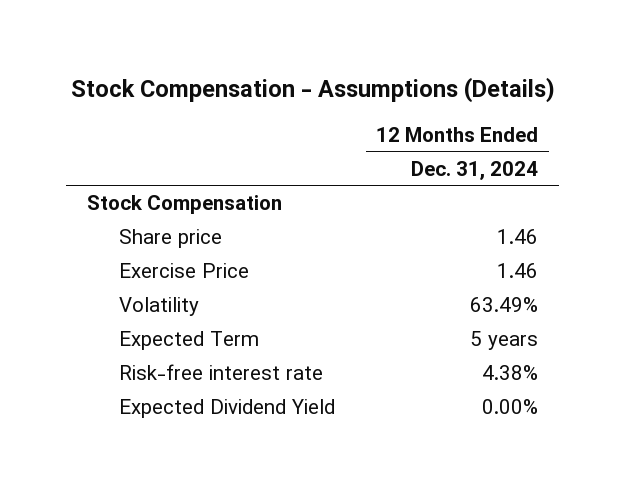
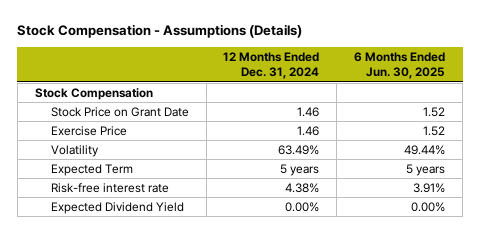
- | 12 Months Ended Dec. 31, 2024
+ | 12 Months Ended Dec. 31, 2024 | 6 Months Ended Jun. 30, 2025
- Share price | 1.46
+ Stock Price on Grant Date | 1.46 | 1.52

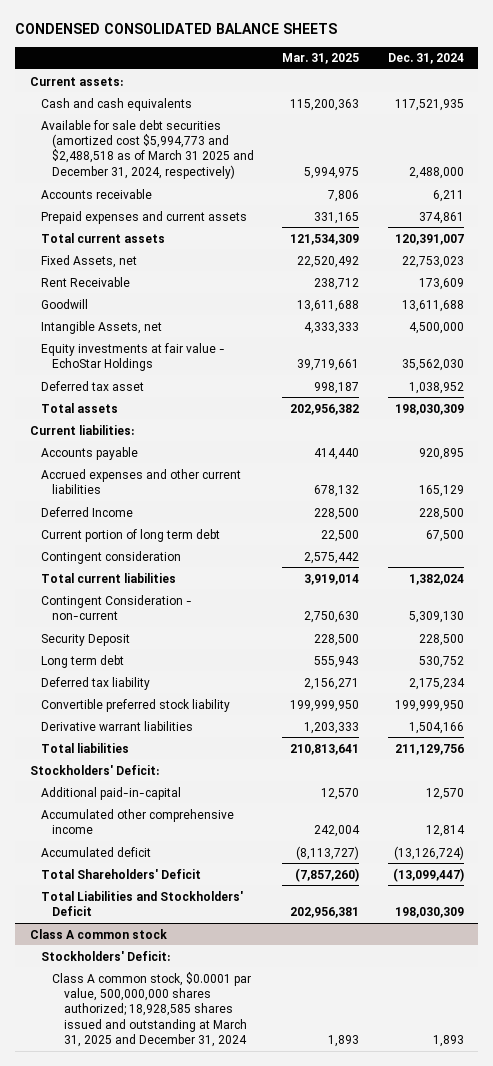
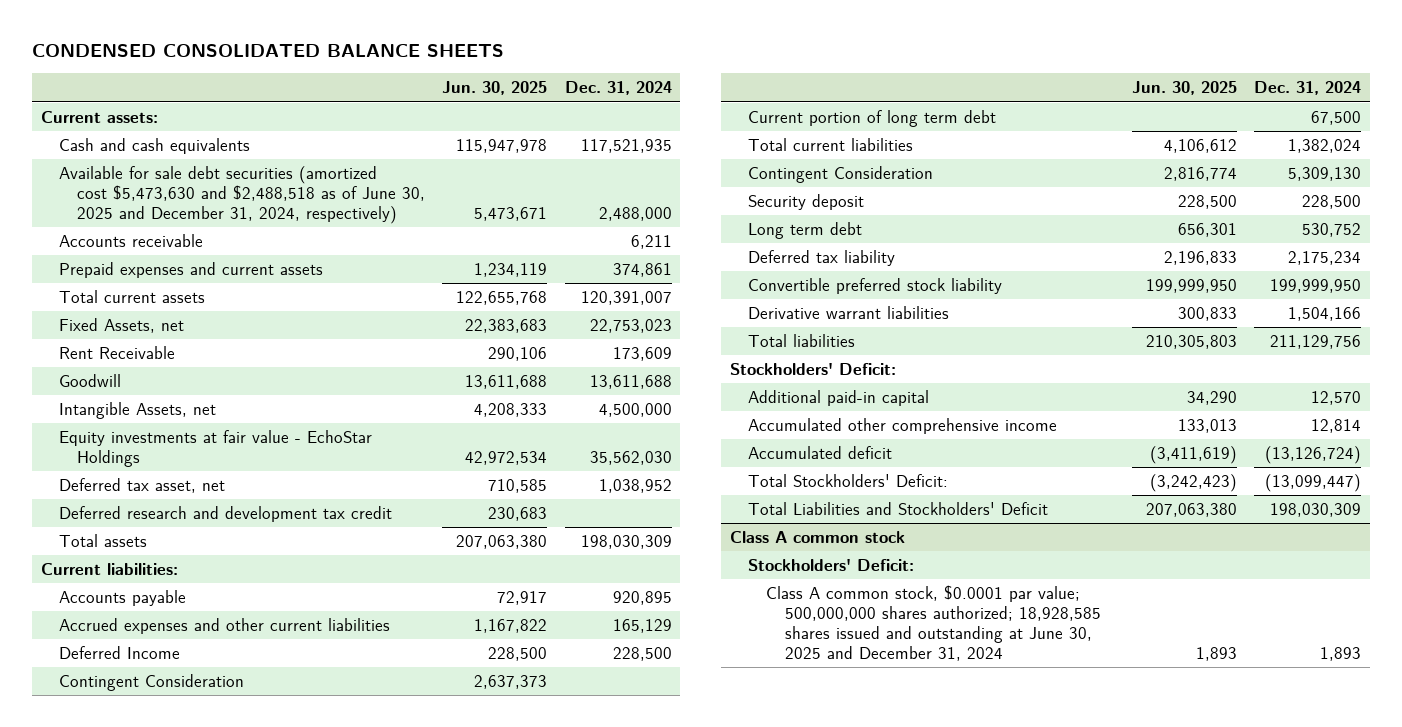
- | Mar. 31, 2025 | Dec. 31, 2024
+ | Jun. 30, 2025 | Dec. 31, 2024
- Available for sale debt securities (amortized cost $5,994,773 and $2,488,518 as of March 31 2025 and December 31, 2024, respectively) | 5,994,975 | 2,488,000
+ Available for sale debt securities (amortized cost $5,473,630 and $2,488,518 as of June 30, 2025 and December 31, 2024, respectively) | 5,473,671 | 2,488,000
- Deferred tax asset | 998,187 | 1,038,952
+ Deferred tax asset, net | 710,585 | 1,038,952
+ Deferred research and development tax credit | 230,683 |
+ Contingent Consideration | 2,637,373 |
- Contingent consideration | 2,575,442 |
- Contingent Consideration - non-current | 2,750,630 | 5,309,130
- Security Deposit | 228,500 | 228,500
+ Contingent Consideration | 2,816,774 | 5,309,130
+ Security deposit | 228,500 | 228,500
- Additional paid-in-capital | 12,570 | 12,570
+ Additional paid-in capital | 34,290 | 12,570
- Total Shareholders' Deficit | (7,857,260) | (13,099,447)
+ Total Stockholders' Deficit: | (3,242,423) | (13,099,447)
@ Class A common stock
- Class A common stock, $0.0001 par value, 500,000,000 shares authorized; 18,928,585 shares issued and outstanding at March 31, 2025 and December 31, 2024 | 1,893 | 1,893
+ Class A common stock, $0.0001 par value; 500,000,000 shares authorized; 18,928,585 shares issued and outstanding at June 30, 2025 and December 31, 2024 | 1,893 | 1,893

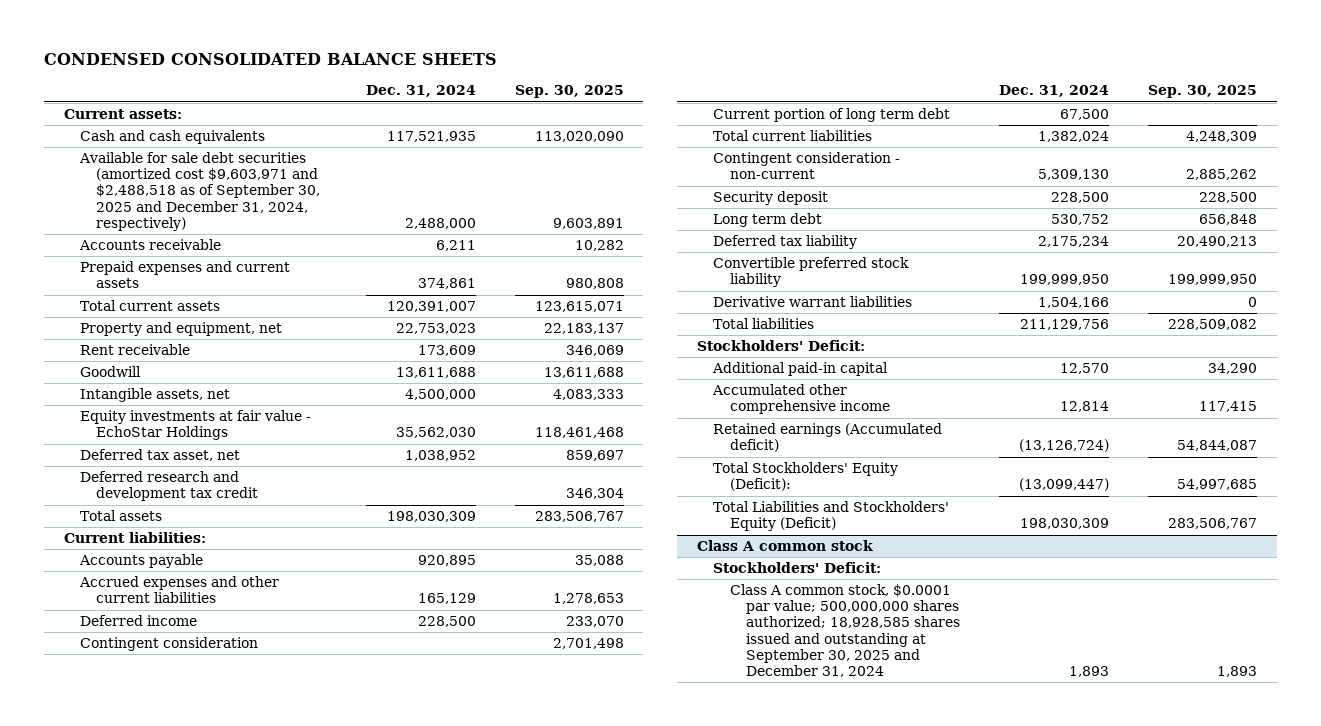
- | Jun. 30, 2025 | Dec. 31, 2024
+ | Dec. 31, 2024 | Sep. 30, 2025
- Available for sale debt securities (amortized cost $5,473,630 and $2,488,518 as of June 30, 2025 and December 31, 2024, respectively) | 5,473,671 | 2,488,000
+ Available for sale debt securities (amortized cost $9,603,971 and $2,488,518 as of September 30, 2025 and December 31, 2024, respectively) | 2,488,000 | 9,603,891
- Fixed Assets, net | 22,383,683 | 22,753,023
- Rent Receivable | 290,106 | 173,609
+ Property and equipment, net | 22,753,023 | 22,183,137
+ Rent receivable | 173,609 | 346,069
- Intangible Assets, net | 4,208,333 | 4,500,000
+ Intangible assets, net | 4,500,000 | 4,083,333
- Deferred Income | 228,500 | 228,500
- Contingent Consideration | 2,637,373 |
+ Deferred income | 228,500 | 233,070
+ Contingent consideration | | 2,701,498
- Contingent Consideration | 2,816,774 | 5,309,130
+ Contingent consideration - non-current | 5,309,130 | 2,885,262
- Accumulated deficit | (3,411,619) | (13,126,724)
- Total Stockholders' Deficit: | (3,242,423) | (13,099,447)
- Total Liabilities and Stockholders' Deficit | 207,063,380 | 198,030,309
+ Retained earnings (Accumulated deficit) | (13,126,724) | 54,844,087
+ Total Stockholders' Equity (Deficit): | (13,099,447) | 54,997,685
+ Total Liabilities and Stockholders' Equity (Deficit) | 198,030,309 | 283,506,767
@ Class A common stock
- Class A common stock, $0.0001 par value; 500,000,000 shares authorized; 18,928,585 shares issued and outstanding at June 30, 2025 and December 31, 2024 | 1,893 | 1,893
+ Class A common stock, $0.0001 par value; 500,000,000 shares authorized; 18,928,585 shares issued and outstanding at September 30, 2025 and December 31, 2024 | 1,893 | 1,893

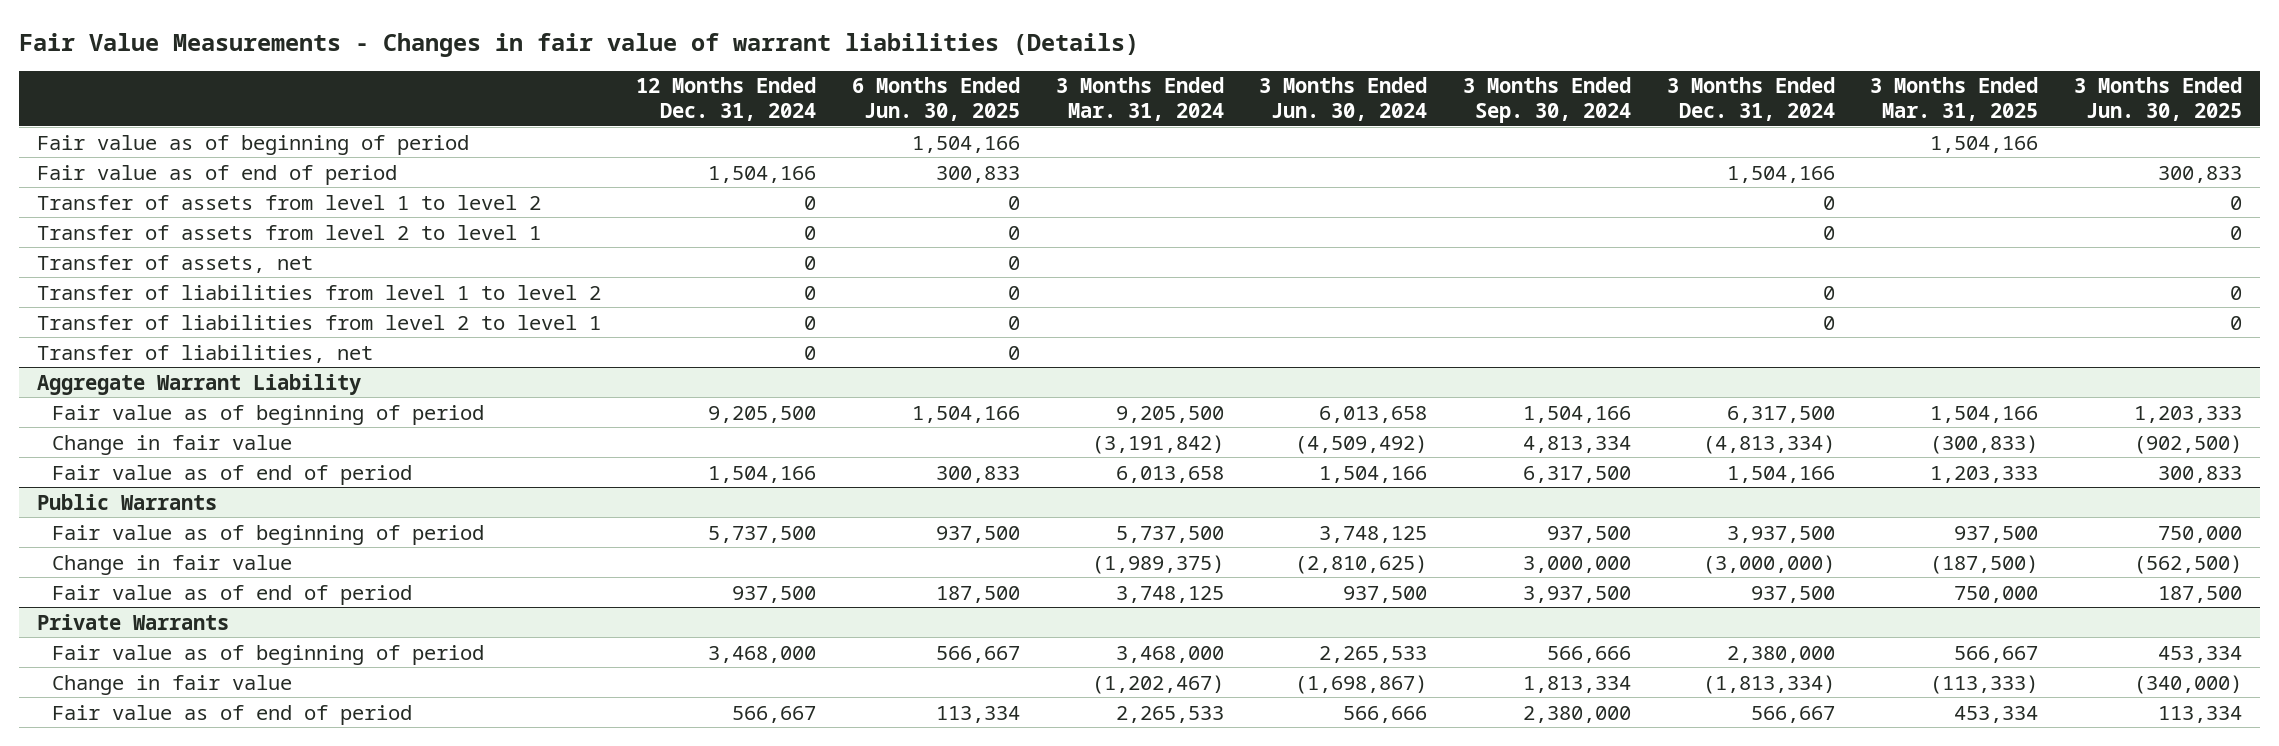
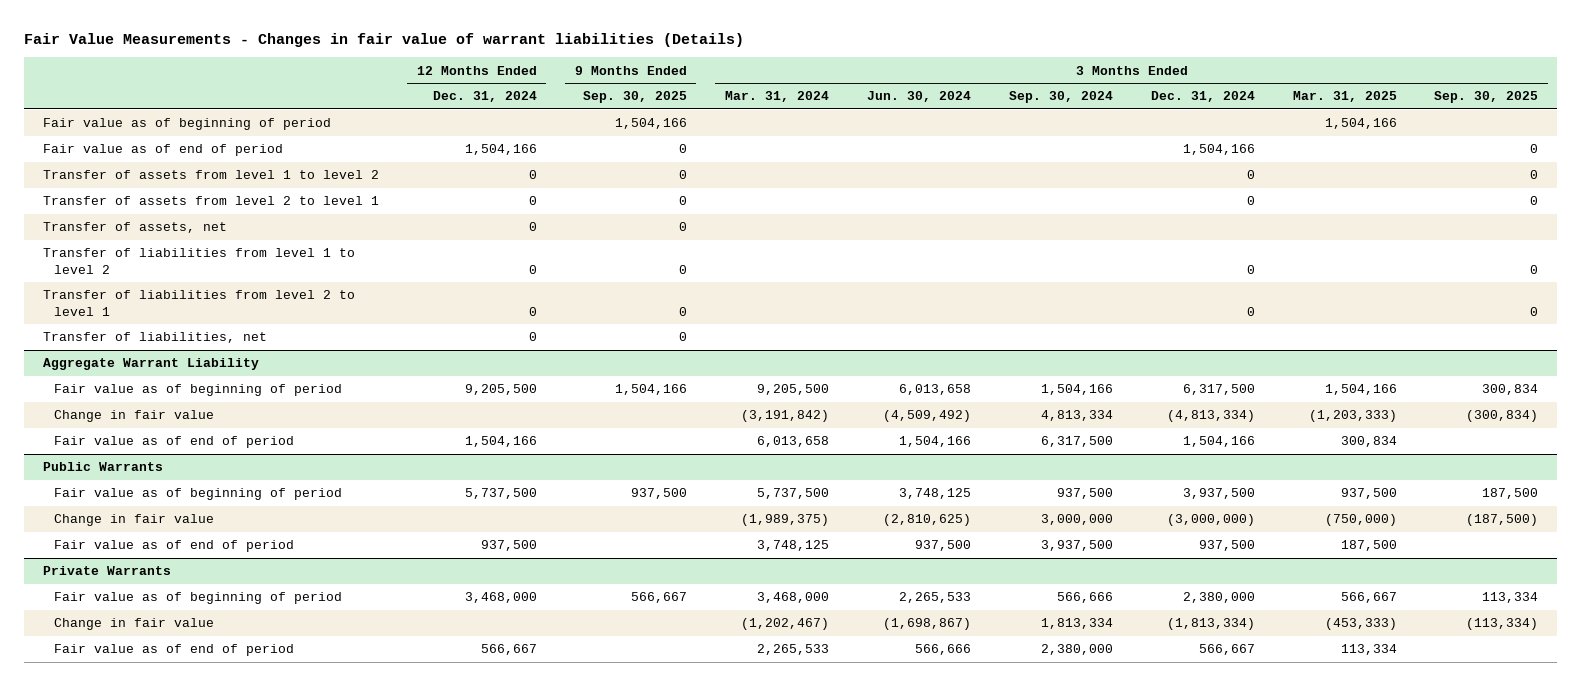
- | 12 Months Ended Dec. 31, 2024 | 6 Months Ended Jun. 30, 2025 | 3 Months Ended Mar. 31, 2024 | 3 Months Ended Jun. 30, 2024 | 3 Months Ended Sep. 30, 2024 | 3 Months Ended Dec. 31, 2024 | 3 Months Ended Mar. 31, 2025 | 3 Months Ended Jun. 30, 2025
+ | 12 Months Ended Dec. 31, 2024 | 9 Months Ended Sep. 30, 2025 | 3 Months Ended Mar. 31, 2024 | 3 Months Ended Jun. 30, 2024 | 3 Months Ended Sep. 30, 2024 | 3 Months Ended Dec. 31, 2024 | 3 Months Ended Mar. 31, 2025 | 3 Months Ended Sep. 30, 2025
@ Aggregate Warrant Liability
- Change in fair value | | | (3,191,842) | (4,509,492) | 4,813,334 | (4,813,334) | (300,833) | (902,500)
- Fair value as of end of period | 1,504,166 | 300,833 | 6,013,658 | 1,504,166 | 6,317,500 | 1,504,166 | 1,203,333 | 300,833
+ Change in fair value | | | (3,191,842) | (4,509,492) | 4,813,334 | (4,813,334) | (1,203,333) | (300,834)
+ Fair value as of end of period | 1,504,166 | | 6,013,658 | 1,504,166 | 6,317,500 | 1,504,166 | 300,834 |
@ Public Warrants
- Change in fair value | | | (1,989,375) | (2,810,625) | 3,000,000 | (3,000,000) | (187,500) | (562,500)
- Fair value as of end of period | 937,500 | 187,500 | 3,748,125 | 937,500 | 3,937,500 | 937,500 | 750,000 | 187,500
+ Change in fair value | | | (1,989,375) | (2,810,625) | 3,000,000 | (3,000,000) | (750,000) | (187,500)
+ Fair value as of end of period | 937,500 | | 3,748,125 | 937,500 | 3,937,500 | 937,500 | 187,500 |
@ Private Warrants
- Change in fair value | | | (1,202,467) | (1,698,867) | 1,813,334 | (1,813,334) | (113,333) | (340,000)
- Fair value as of end of period | 566,667 | 113,334 | 2,265,533 | 566,666 | 2,380,000 | 566,667 | 453,334 | 113,334
+ Change in fair value | | | (1,202,467) | (1,698,867) | 1,813,334 | (1,813,334) | (453,333) | (113,334)
+ Fair value as of end of period | 566,667 | | 2,265,533 | 566,666 | 2,380,000 | 566,667 | 113,334 |

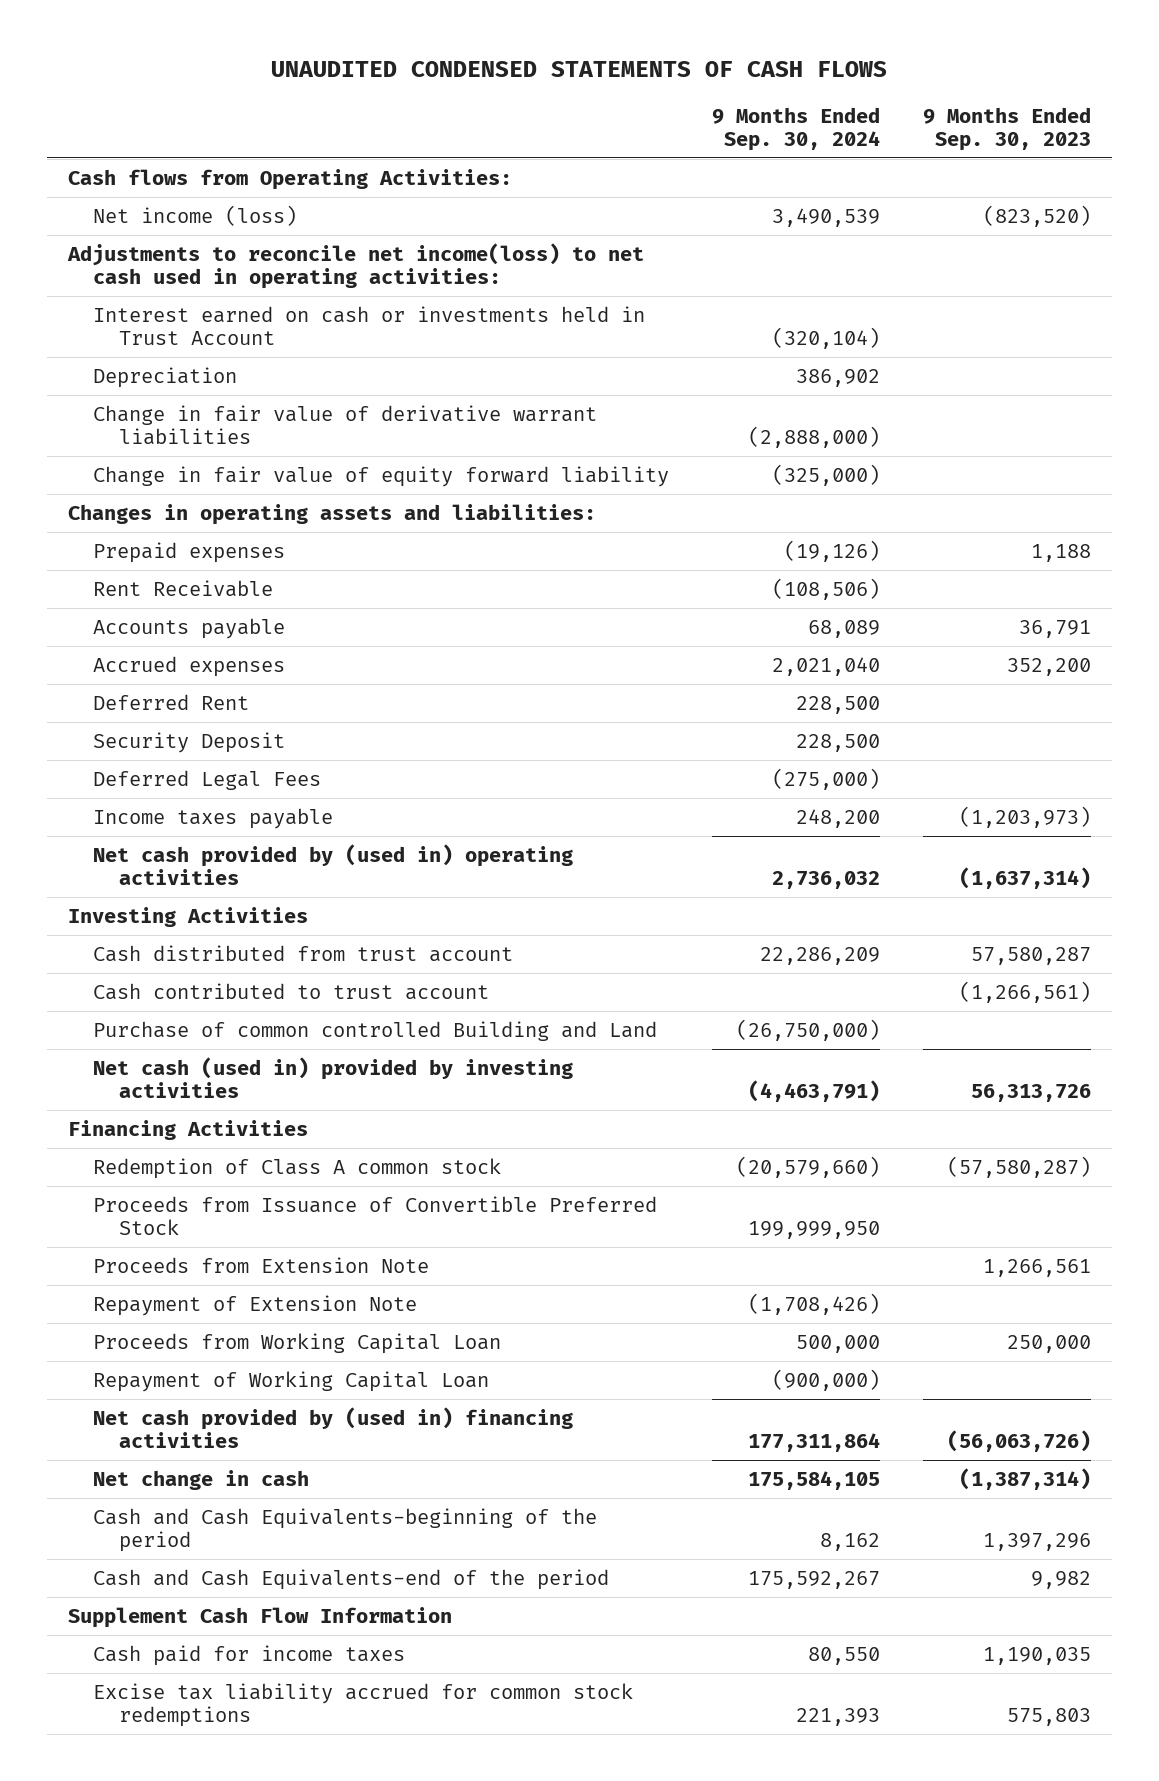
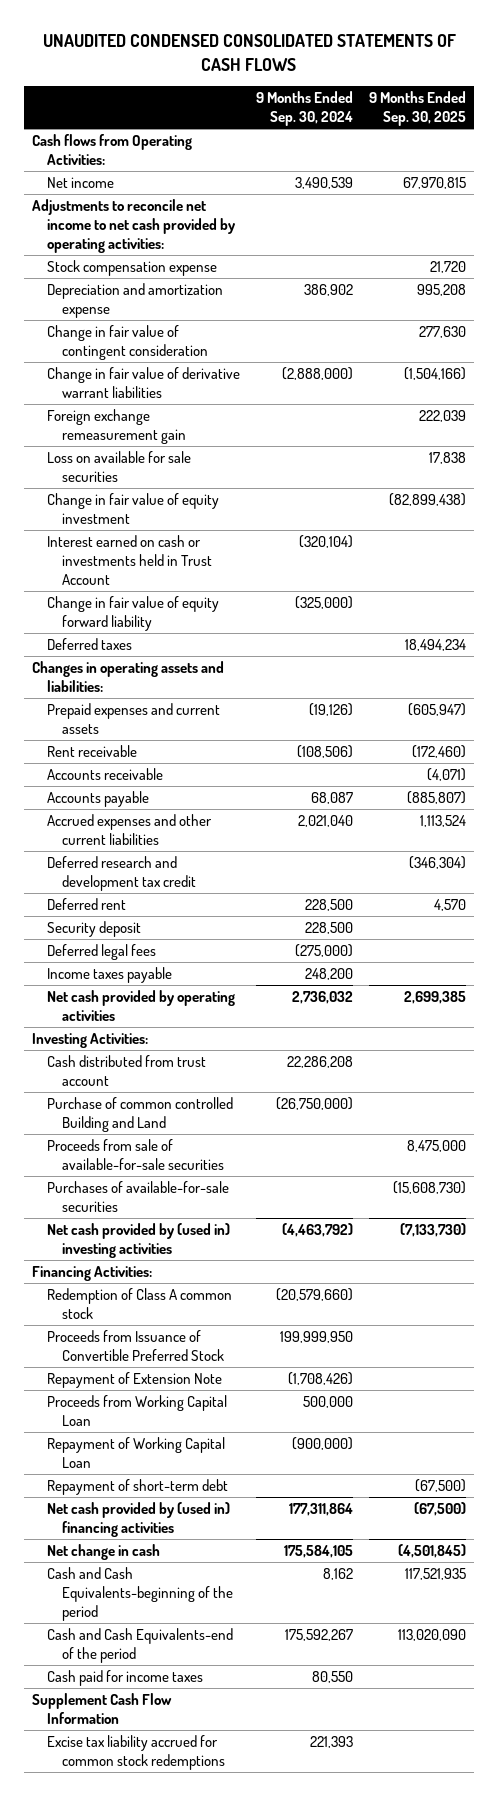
- UNAUDITED CONDENSED STATEMENTS OF CASH FLOWS
+ UNAUDITED CONDENSED CONSOLIDATED STATEMENTS OF CASH FLOWS
- | 9 Months Ended Sep. 30, 2024 | 9 Months Ended Sep. 30, 2023
+ | 9 Months Ended Sep. 30, 2024 | 9 Months Ended Sep. 30, 2025
- Net income (loss) | 3,490,539 | (823,520)
- Adjustments to reconcile net income(loss) to net cash used in operating activities:
- Depreciation | 386,902 |
+ Net income | 3,490,539 | 67,970,815
+ Adjustments to reconcile net income to net cash provided by operating activities:
+ Stock compensation expense | | 21,720
+ Depreciation and amortization expense | 386,902 | 995,208
+ Change in fair value of contingent consideration | | 277,630
+ Foreign exchange remeasurement gain | | 222,039
+ Loss on available for sale securities | | 17,838
+ Change in fair value of equity investment | | (82,899,438)
moved down: Interest earned on cash or investments held in Trust Account | (320,104) |
+ Deferred taxes | | 18,494,234
- Prepaid expenses | (19,126) | 1,188
- Rent Receivable | (108,506) |
- Accounts payable | 68,089 | 36,791
- Accrued expenses | 2,021,040 | 352,200
- Deferred Rent | 228,500 |
- Security Deposit | 228,500 |
- Deferred Legal Fees | (275,000) |
+ Prepaid expenses and current assets | (19,126) | (605,947)
+ Rent receivable | (108,506) | (172,460)
+ Accounts receivable | | (4,071)
+ Accounts payable | 68,087 | (885,807)
+ Accrued expenses and other current liabilities | 2,021,040 | 1,113,524
+ Deferred research and development tax credit | | (346,304)
+ Deferred rent | 228,500 | 4,570
+ Security deposit | 228,500 |
+ Deferred legal fees | (275,000) |
- Net cash provided by (used in) operating activities | 2,736,032 | (1,637,314)
- Investing Activities
- Cash distributed from trust account | 22,286,209 | 57,580,287
- Cash contributed to trust account | | (1,266,561)
+ Net cash provided by operating activities | 2,736,032 | 2,699,385
+ Investing Activities:
+ Cash distributed from trust account | 22,286,208 |
- Net cash (used in) provided by investing activities | (4,463,791) | 56,313,726
- Financing Activities
+ Proceeds from sale of available-for-sale securities | | 8,475,000
+ Purchases of available-for-sale securities | | (15,608,730)
+ Net cash provided by (used in) investing activities | (4,463,792) | (7,133,730)
+ Financing Activities:
- Proceeds from Extension Note | | 1,266,561
+ Repayment of short-term debt | | (67,500)
moved down: Supplement Cash Flow Information

